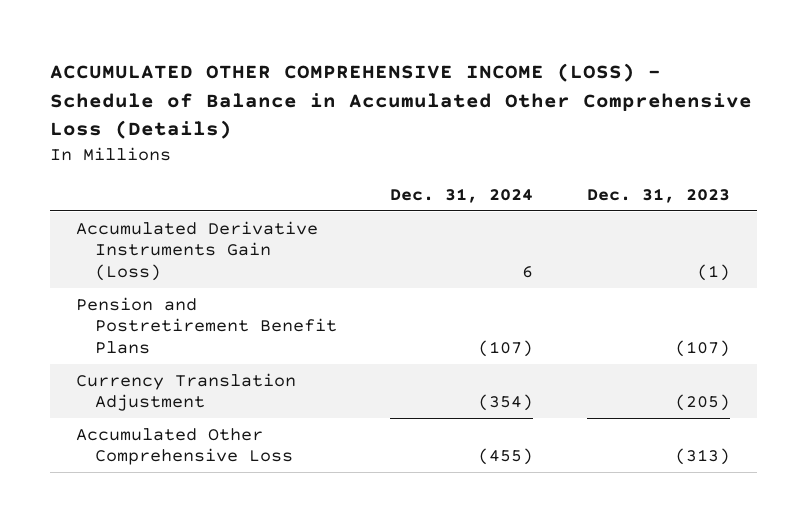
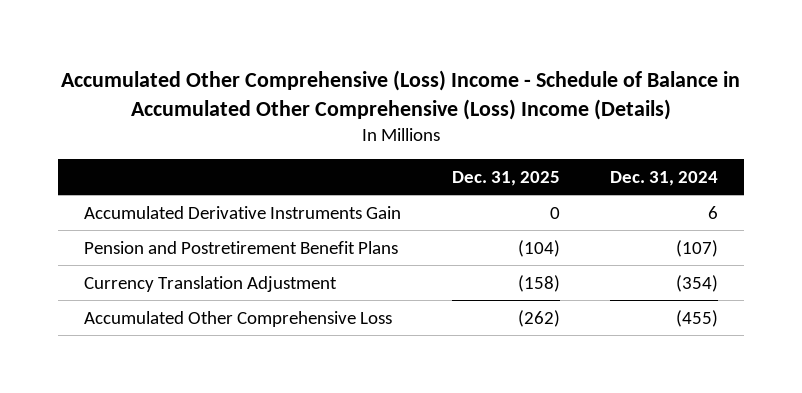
- ACCUMULATED OTHER COMPREHENSIVE INCOME (LOSS) - Schedule of Balance in Accumulated Other Comprehensive Loss (Details)
+ Accumulated Other Comprehensive (Loss) Income - Schedule of Balance in Accumulated Other Comprehensive (Loss) Income (Details)
- | Dec. 31, 2024 | Dec. 31, 2023
+ | Dec. 31, 2025 | Dec. 31, 2024
- Accumulated Derivative Instruments Gain (Loss) | 6 | (1)
+ Accumulated Derivative Instruments Gain | 0 | 6

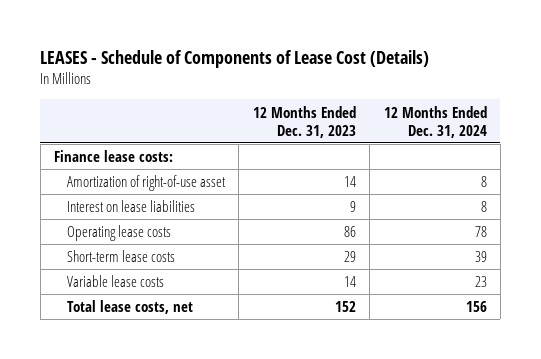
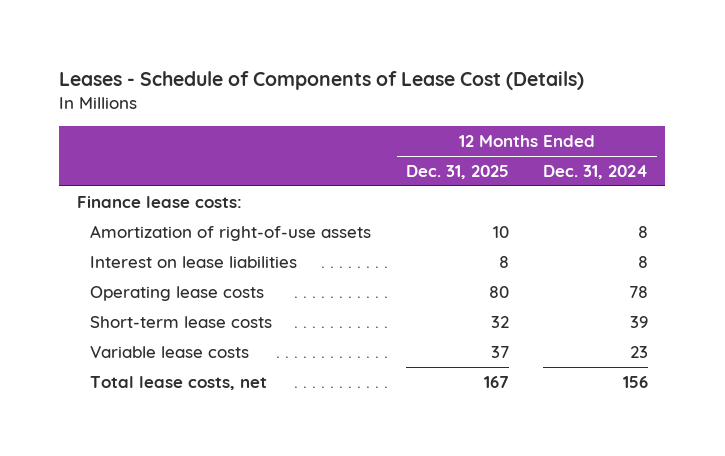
- LEASES - Schedule of Components of Lease Cost (Details)
+ Leases - Schedule of Components of Lease Cost (Details)
- | 12 Months Ended Dec. 31, 2023 | 12 Months Ended Dec. 31, 2024
+ | 12 Months Ended Dec. 31, 2025 | 12 Months Ended Dec. 31, 2024
- Amortization of right-of-use asset | 14 | 8
+ Amortization of right-of-use assets | 10 | 8

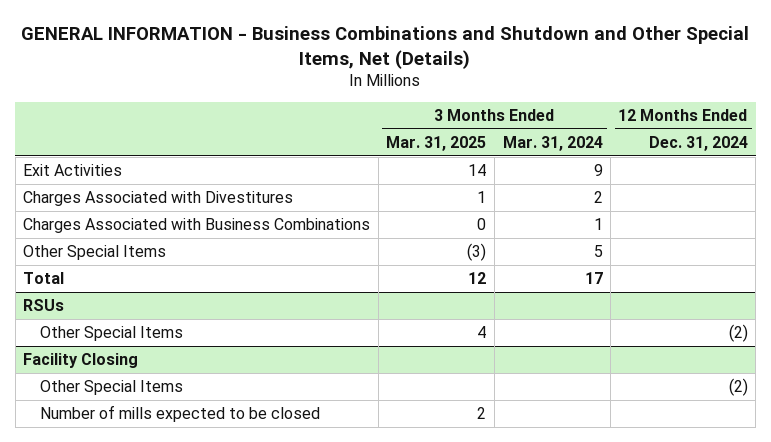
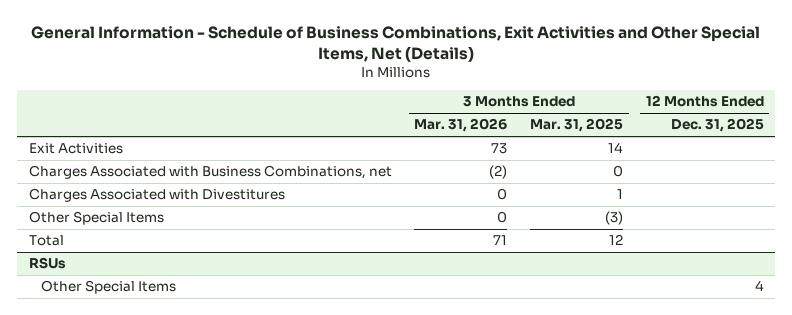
- GENERAL INFORMATION - Business Combinations and Shutdown and Other Special Items, Net (Details)
+ General Information - Schedule of Business Combinations, Exit Activities and Other Special Items, Net (Details)
- | 3 Months Ended Mar. 31, 2025 | 3 Months Ended Mar. 31, 2024 | 12 Months Ended Dec. 31, 2024
+ | 3 Months Ended Mar. 31, 2026 | 3 Months Ended Mar. 31, 2025 | 12 Months Ended Dec. 31, 2025
+ Charges Associated with Business Combinations, net | (2) | 0 |
- Charges Associated with Business Combinations | 0 | 1 |
@ RSUs
- Other Special Items | 4 | | (2)
- Facility Closing
- Number of mills expected to be closed | 2 | |

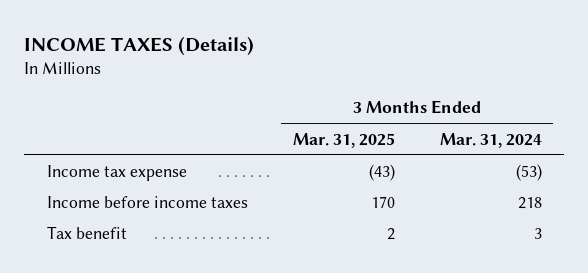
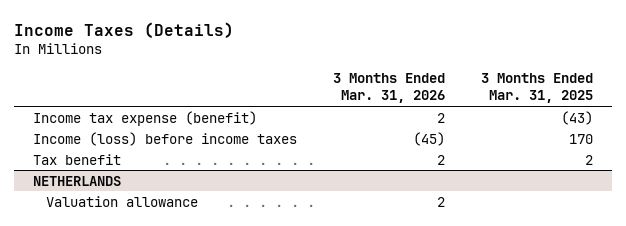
- INCOME TAXES (Details)
+ Income Taxes (Details)
- | 3 Months Ended Mar. 31, 2025 | 3 Months Ended Mar. 31, 2024
+ | 3 Months Ended Mar. 31, 2026 | 3 Months Ended Mar. 31, 2025
- Income tax expense | (43) | (53)
- Income before income taxes | 170 | 218
+ Income tax expense (benefit) | 2 | (43)
+ Income (loss) before income taxes | (45) | 170
+ NETHERLANDS
+ Valuation allowance | 2 |

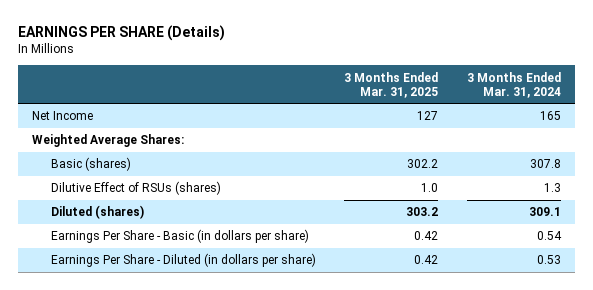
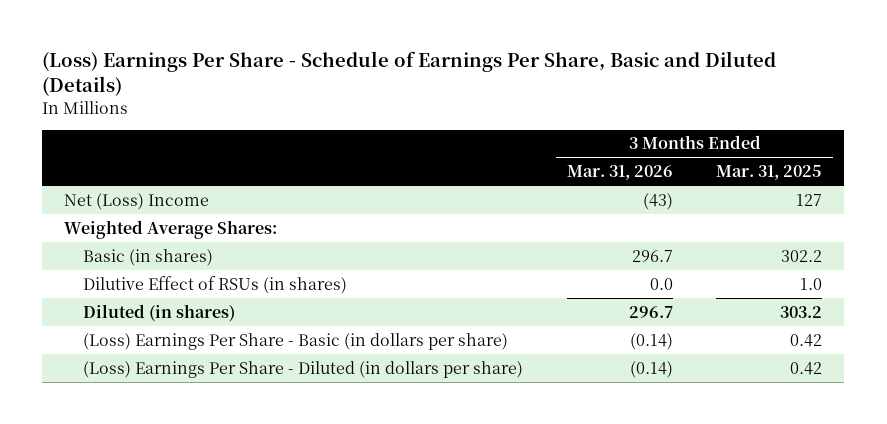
- EARNINGS PER SHARE (Details)
+ (Loss) Earnings Per Share - Schedule of Earnings Per Share, Basic and Diluted (Details)
- | 3 Months Ended Mar. 31, 2025 | 3 Months Ended Mar. 31, 2024
+ | 3 Months Ended Mar. 31, 2026 | 3 Months Ended Mar. 31, 2025
- Net Income | 127 | 165
+ Net (Loss) Income | (43) | 127
- Basic (shares) | 302.2 | 307.8
- Dilutive Effect of RSUs (shares) | 1.0 | 1.3
- Diluted (shares) | 303.2 | 309.1
- Earnings Per Share - Basic (in dollars per share) | 0.42 | 0.54
- Earnings Per Share - Diluted (in dollars per share) | 0.42 | 0.53
+ Basic (in shares) | 296.7 | 302.2
+ Dilutive Effect of RSUs (in shares) | 0.0 | 1.0
+ Diluted (in shares) | 296.7 | 303.2
+ (Loss) Earnings Per Share - Basic (in dollars per share) | (0.14) | 0.42
+ (Loss) Earnings Per Share - Diluted (in dollars per share) | (0.14) | 0.42

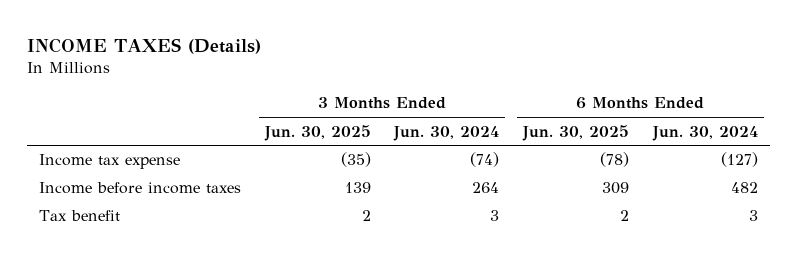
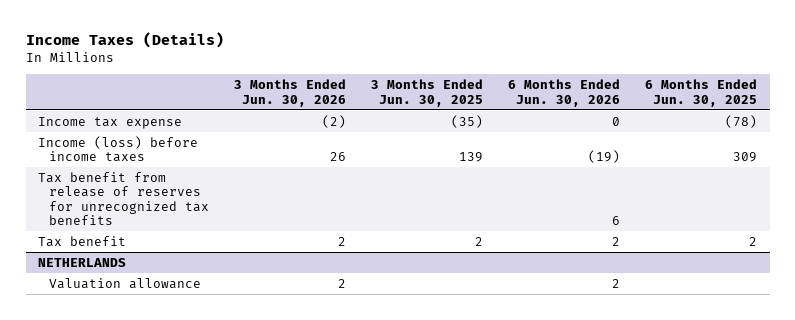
- INCOME TAXES (Details)
+ Income Taxes (Details)
- | 3 Months Ended Jun. 30, 2025 | 3 Months Ended Jun. 30, 2024 | 6 Months Ended Jun. 30, 2025 | 6 Months Ended Jun. 30, 2024
+ | 3 Months Ended Jun. 30, 2026 | 3 Months Ended Jun. 30, 2025 | 6 Months Ended Jun. 30, 2026 | 6 Months Ended Jun. 30, 2025
- Income before income taxes | 139 | 264 | 309 | 482
+ Income (loss) before income taxes | 26 | 139 | (19) | 309
+ Tax benefit from release of reserves for unrecognized tax benefits | | | 6 |
+ NETHERLANDS
+ Valuation allowance | 2 | | 2 |

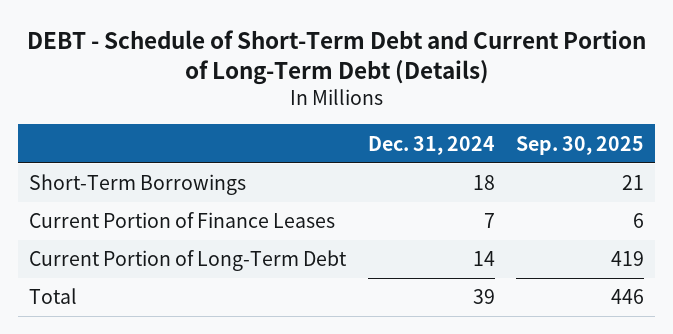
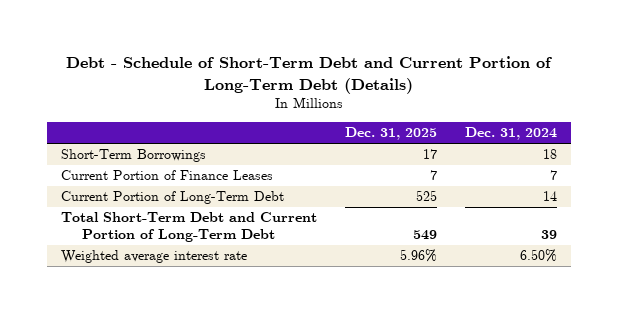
- DEBT - Schedule of Short-Term Debt and Current Portion of Long-Term Debt (Details)
+ Debt - Schedule of Short-Term Debt and Current Portion of Long-Term Debt (Details)
- | Dec. 31, 2024 | Sep. 30, 2025
+ | Dec. 31, 2025 | Dec. 31, 2024
- Total | 39 | 446
+ Total Short-Term Debt and Current Portion of Long-Term Debt | 549 | 39
+ Weighted average interest rate | 5.96% | 6.50%

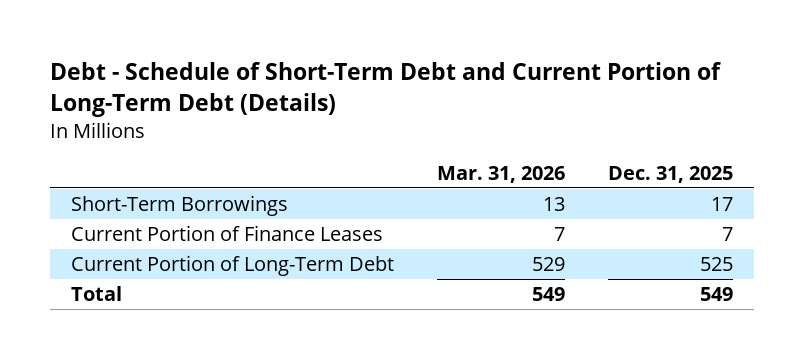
- | Dec. 31, 2025 | Dec. 31, 2024
+ | Mar. 31, 2026 | Dec. 31, 2025
- Total Short-Term Debt and Current Portion of Long-Term Debt | 549 | 39
- Weighted average interest rate | 5.96% | 6.50%
+ Total | 549 | 549

